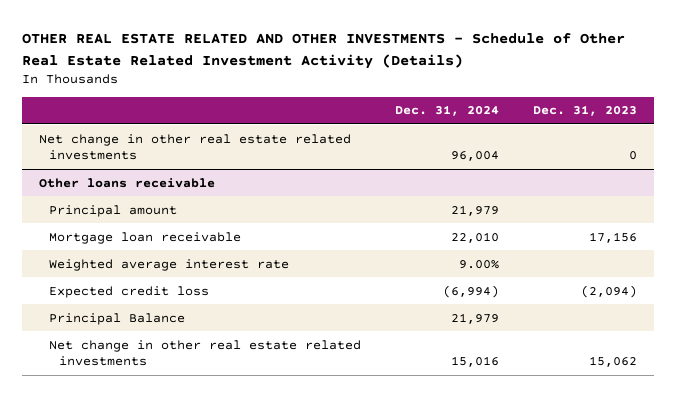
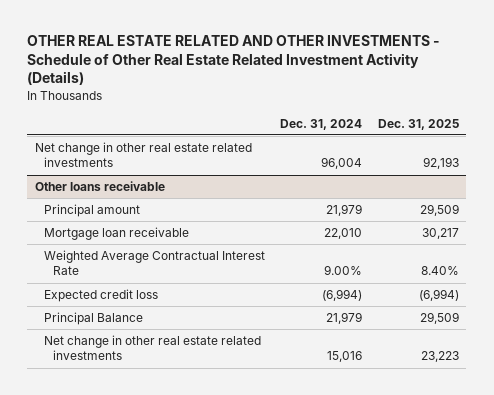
- | Dec. 31, 2024 | Dec. 31, 2023
+ | Dec. 31, 2024 | Dec. 31, 2025
@ Other loans receivable
- Weighted average interest rate | 9.00% |
+ Weighted Average Contractual Interest Rate | 9.00% | 8.40%

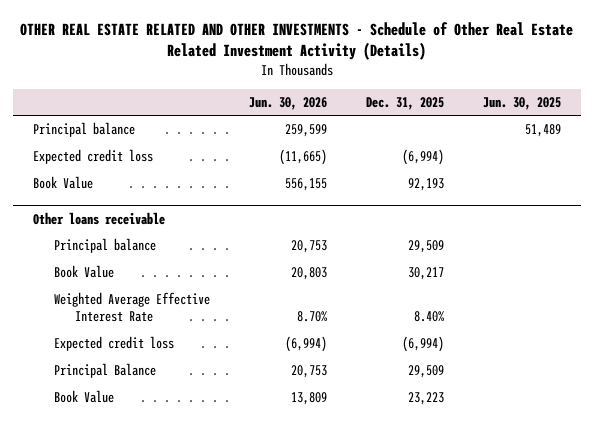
- | Dec. 31, 2024 | Dec. 31, 2025
+ | Jun. 30, 2026 | Dec. 31, 2025 | Jun. 30, 2025
- Net change in other real estate related investments | 96,004 | 92,193
+ Principal balance | 259,599 | | 51,489
+ Expected credit loss | (11,665) | (6,994) |
+ Book Value | 556,155 | 92,193 |
@ Other loans receivable
- Principal amount | 21,979 | 29,509
- Mortgage loan receivable | 22,010 | 30,217
- Weighted Average Contractual Interest Rate | 9.00% | 8.40%
+ Principal balance | 20,753 | 29,509 |
+ Book Value | 20,803 | 30,217 |
+ Weighted Average Effective Interest Rate | 8.70% | 8.40% |
- Net change in other real estate related investments | 15,016 | 23,223
+ Book Value | 13,809 | 23,223 |

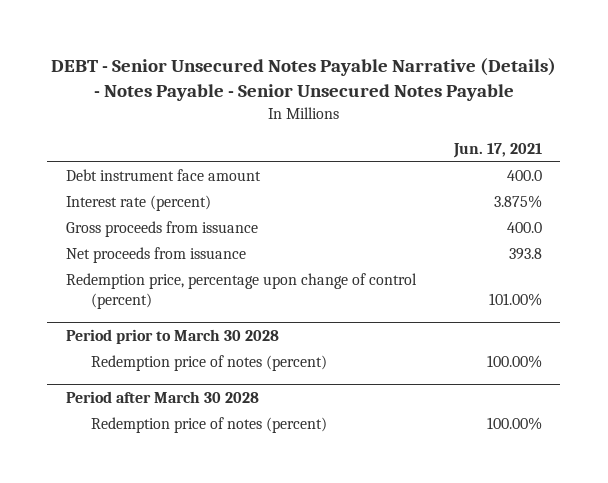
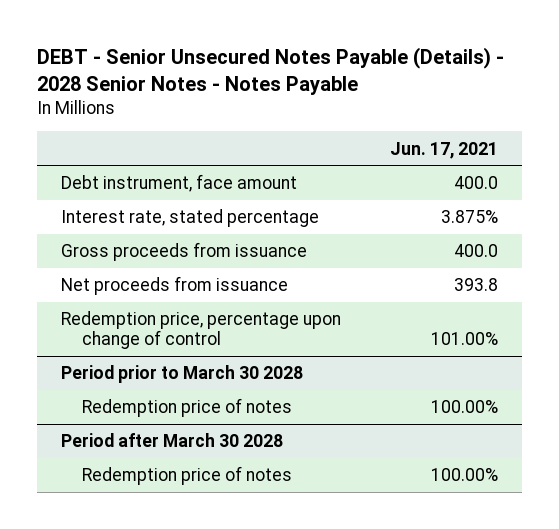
- DEBT - Senior Unsecured Notes Payable Narrative (Details) - Notes Payable - Senior Unsecured Notes Payable
+ DEBT - Senior Unsecured Notes Payable (Details) - 2028 Senior Notes - Notes Payable
- Debt instrument face amount | 400.0
- Interest rate (percent) | 3.875%
+ Debt instrument, face amount | 400.0
+ Interest rate, stated percentage | 3.875%
- Redemption price, percentage upon change of control (percent) | 101.00%
+ Redemption price, percentage upon change of control | 101.00%
@ Period prior to March 30 2028
- Redemption price of notes (percent) | 100.00%
+ Redemption price of notes | 100.00%
@ Period after March 30 2028
- Redemption price of notes (percent) | 100.00%
+ Redemption price of notes | 100.00%

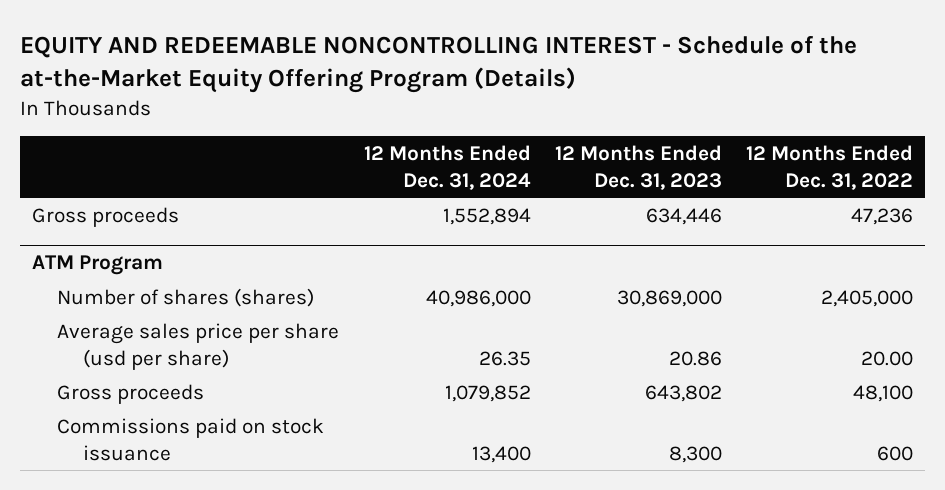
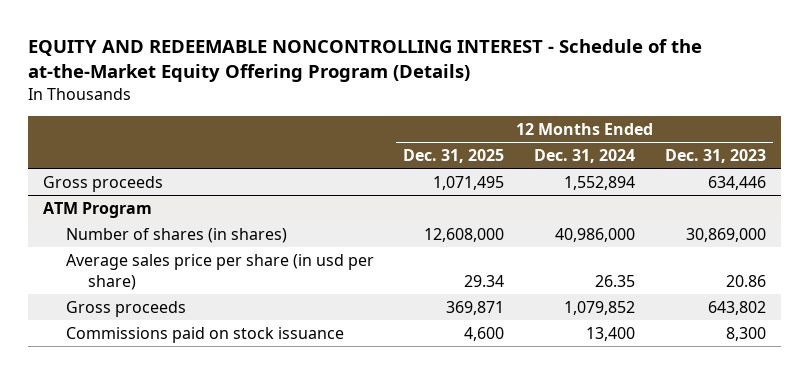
- | 12 Months Ended Dec. 31, 2024 | 12 Months Ended Dec. 31, 2023 | 12 Months Ended Dec. 31, 2022
+ | 12 Months Ended Dec. 31, 2025 | 12 Months Ended Dec. 31, 2024 | 12 Months Ended Dec. 31, 2023
@ ATM Program
- Number of shares (shares) | 40,986,000 | 30,869,000 | 2,405,000
- Average sales price per share (usd per share) | 26.35 | 20.86 | 20.00
+ Number of shares (in shares) | 12,608,000 | 40,986,000 | 30,869,000
+ Average sales price per share (in usd per share) | 29.34 | 26.35 | 20.86

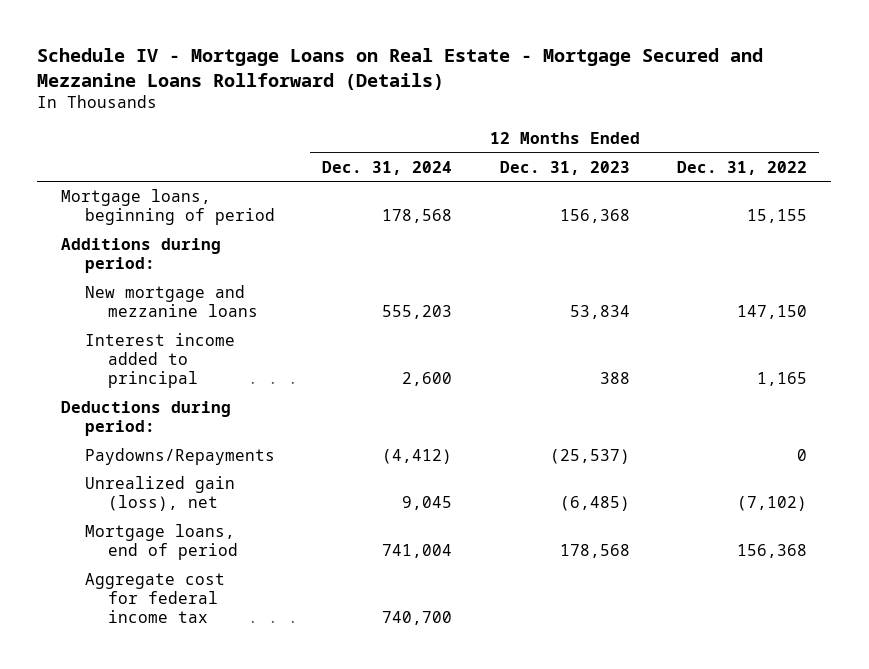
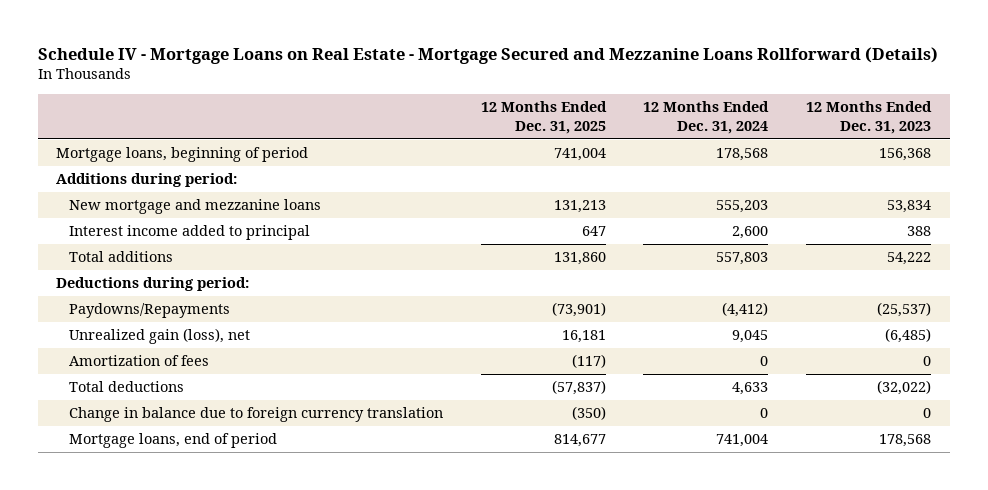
- | 12 Months Ended Dec. 31, 2024 | 12 Months Ended Dec. 31, 2023 | 12 Months Ended Dec. 31, 2022
+ | 12 Months Ended Dec. 31, 2025 | 12 Months Ended Dec. 31, 2024 | 12 Months Ended Dec. 31, 2023
+ Total additions | 131,860 | 557,803 | 54,222
+ Amortization of fees | (117) | 0 | 0
+ Total deductions | (57,837) | 4,633 | (32,022)
+ Change in balance due to foreign currency translation | (350) | 0 | 0
- Aggregate cost for federal income tax | 740,700 | |

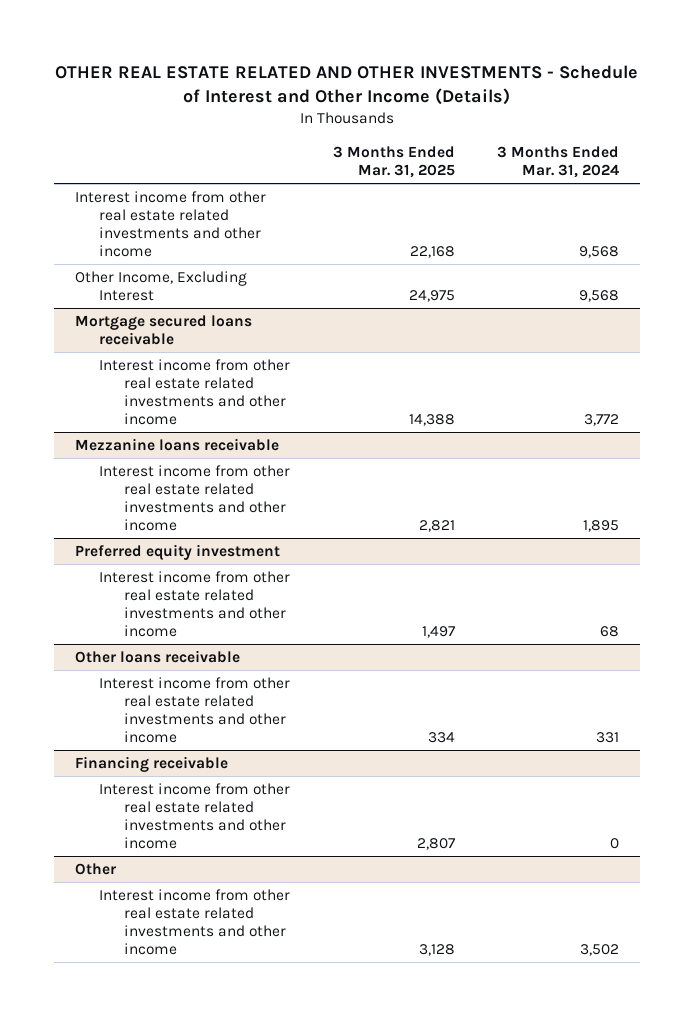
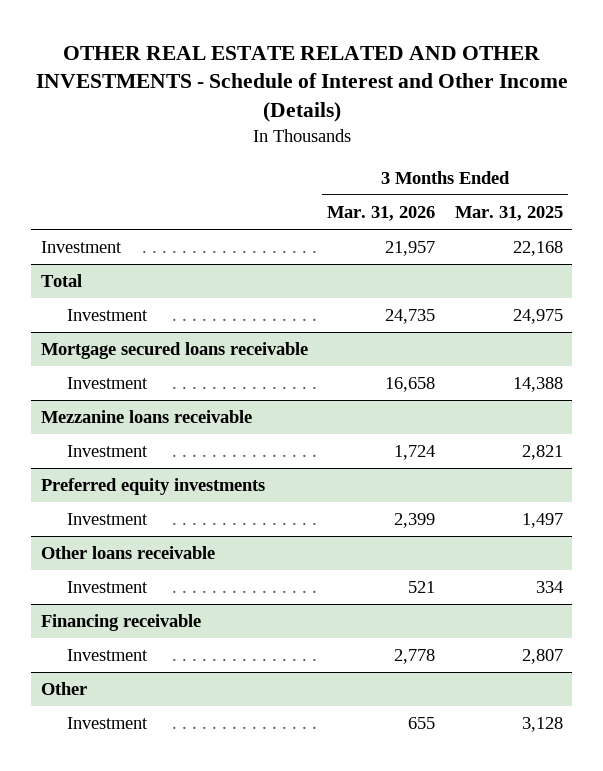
- | 3 Months Ended Mar. 31, 2025 | 3 Months Ended Mar. 31, 2024
+ | 3 Months Ended Mar. 31, 2026 | 3 Months Ended Mar. 31, 2025
- Interest income from other real estate related investments and other income | 22,168 | 9,568
- Other Income, Excluding Interest | 24,975 | 9,568
+ Investment | 21,957 | 22,168
+ Total
+ Investment | 24,735 | 24,975
@ Mortgage secured loans receivable
- Interest income from other real estate related investments and other income | 14,388 | 3,772
+ Investment | 16,658 | 14,388
@ Mezzanine loans receivable
- Interest income from other real estate related investments and other income | 2,821 | 1,895
- Preferred equity investment
- Interest income from other real estate related investments and other income | 1,497 | 68
@ Mezzanine loans receivable
+ Investment | 1,724 | 2,821
+ Preferred equity investments
+ Investment | 2,399 | 1,497
@ Other loans receivable
- Interest income from other real estate related investments and other income | 334 | 331
+ Investment | 521 | 334
@ Financing receivable
- Interest income from other real estate related investments and other income | 2,807 | 0
+ Investment | 2,778 | 2,807
@ Other
- Interest income from other real estate related investments and other income | 3,128 | 3,502
+ Investment | 655 | 3,128

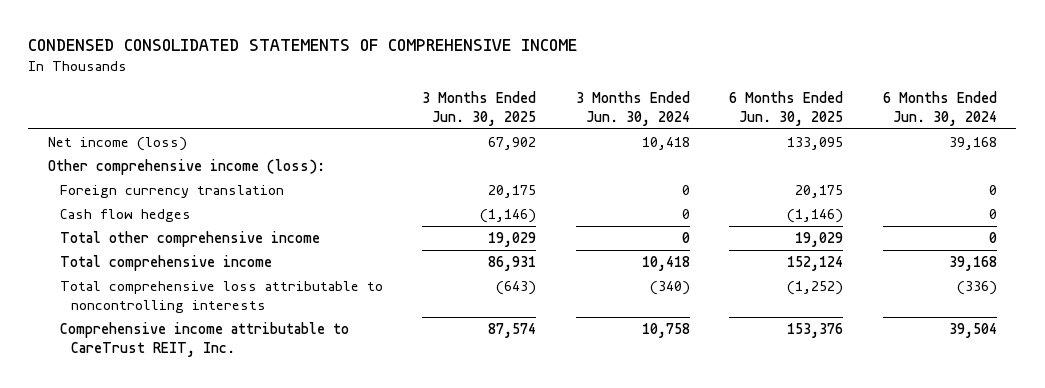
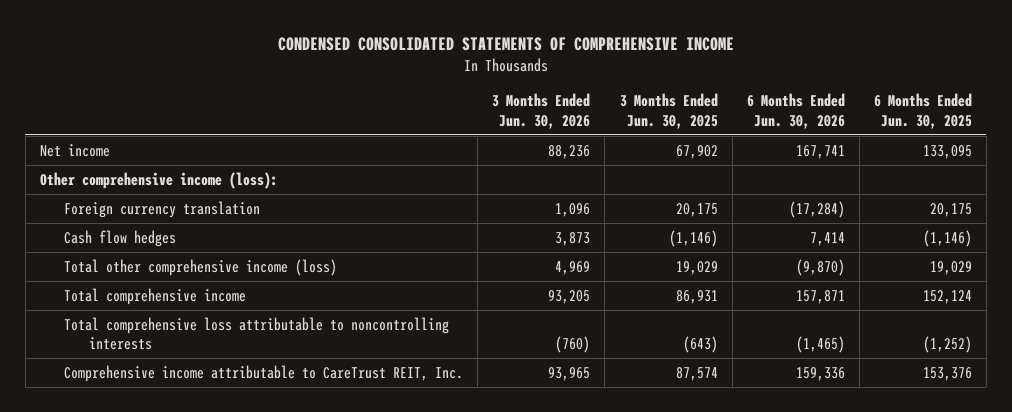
- | 3 Months Ended Jun. 30, 2025 | 3 Months Ended Jun. 30, 2024 | 6 Months Ended Jun. 30, 2025 | 6 Months Ended Jun. 30, 2024
+ | 3 Months Ended Jun. 30, 2026 | 3 Months Ended Jun. 30, 2025 | 6 Months Ended Jun. 30, 2026 | 6 Months Ended Jun. 30, 2025
- Net income (loss) | 67,902 | 10,418 | 133,095 | 39,168
+ Net income | 88,236 | 67,902 | 167,741 | 133,095
- Total other comprehensive income | 19,029 | 0 | 19,029 | 0
+ Total other comprehensive income (loss) | 4,969 | 19,029 | (9,870) | 19,029

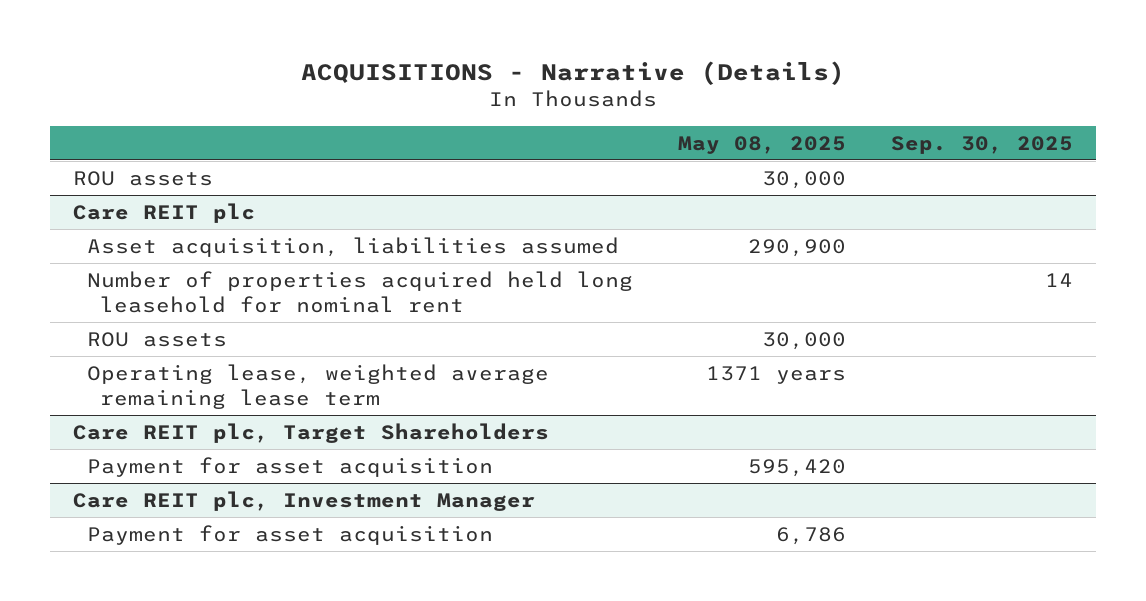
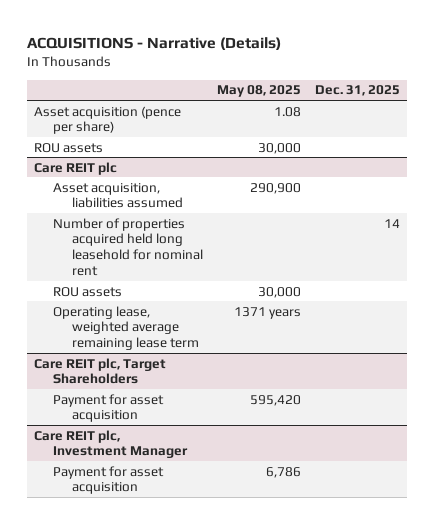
- | May 08, 2025 | Sep. 30, 2025
+ | May 08, 2025 | Dec. 31, 2025
+ Asset acquisition (pence per share) | 1.08 |

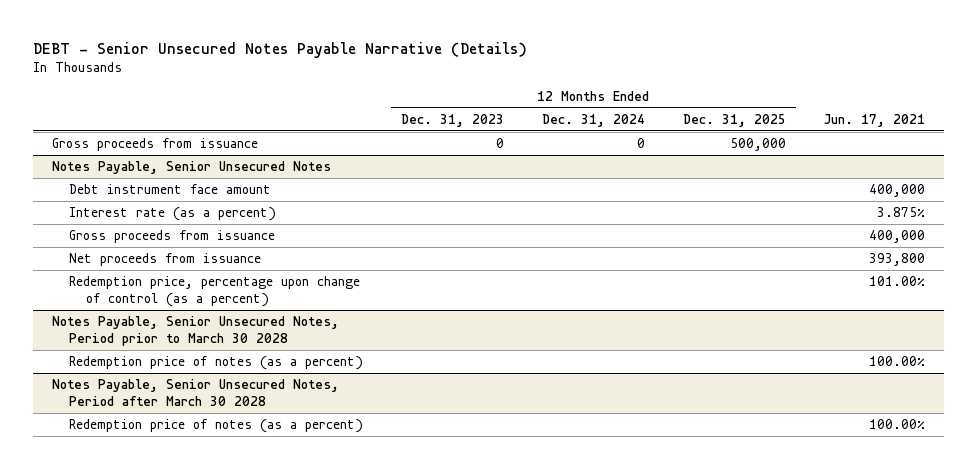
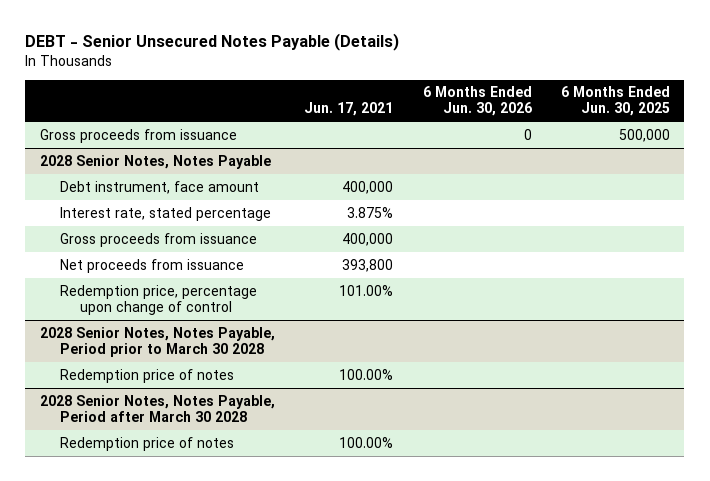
- DEBT - Senior Unsecured Notes Payable Narrative (Details)
+ DEBT - Senior Unsecured Notes Payable (Details)
- | 12 Months Ended Dec. 31, 2023 | 12 Months Ended Dec. 31, 2024 | 12 Months Ended Dec. 31, 2025 | Jun. 17, 2021
+ | Jun. 17, 2021 | 6 Months Ended Jun. 30, 2026 | 6 Months Ended Jun. 30, 2025
- Notes Payable, Senior Unsecured Notes
- Debt instrument face amount | | | | 400,000
- Interest rate (as a percent) | | | | 3.875%
+ 2028 Senior Notes, Notes Payable
+ Debt instrument, face amount | 400,000 | |
+ Interest rate, stated percentage | 3.875% | |
- Redemption price, percentage upon change of control (as a percent) | | | | 101.00%
- Notes Payable, Senior Unsecured Notes, Period prior to March 30 2028
- Redemption price of notes (as a percent) | | | | 100.00%
- Notes Payable, Senior Unsecured Notes, Period after March 30 2028
- Redemption price of notes (as a percent) | | | | 100.00%
+ Redemption price, percentage upon change of control | 101.00% | |
+ 2028 Senior Notes, Notes Payable, Period prior to March 30 2028
+ Redemption price of notes | 100.00% | |
+ 2028 Senior Notes, Notes Payable, Period after March 30 2028
+ Redemption price of notes | 100.00% | |

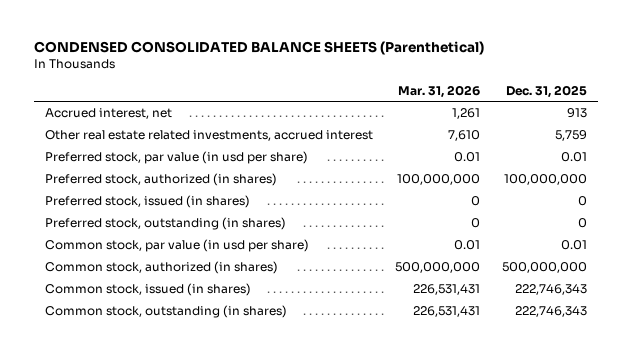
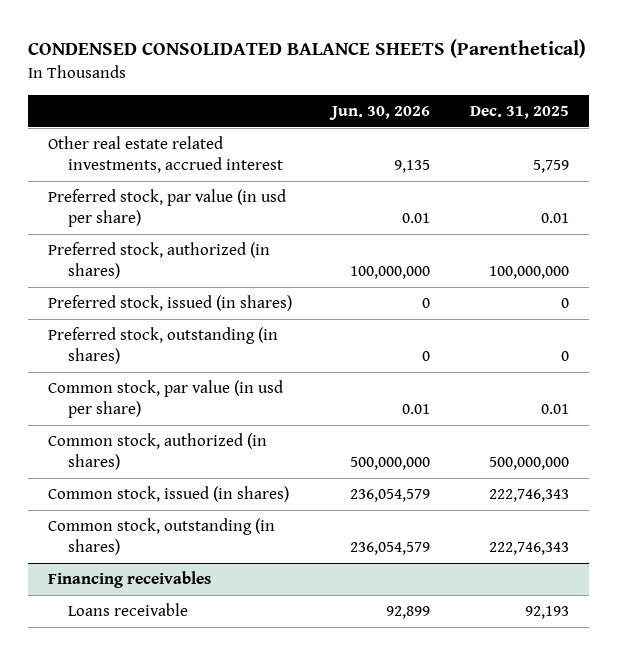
- | Mar. 31, 2026 | Dec. 31, 2025
+ | Jun. 30, 2026 | Dec. 31, 2025
- Accrued interest, net | 1,261 | 913
+ Financing receivables
+ Loans receivable | 92,899 | 92,193

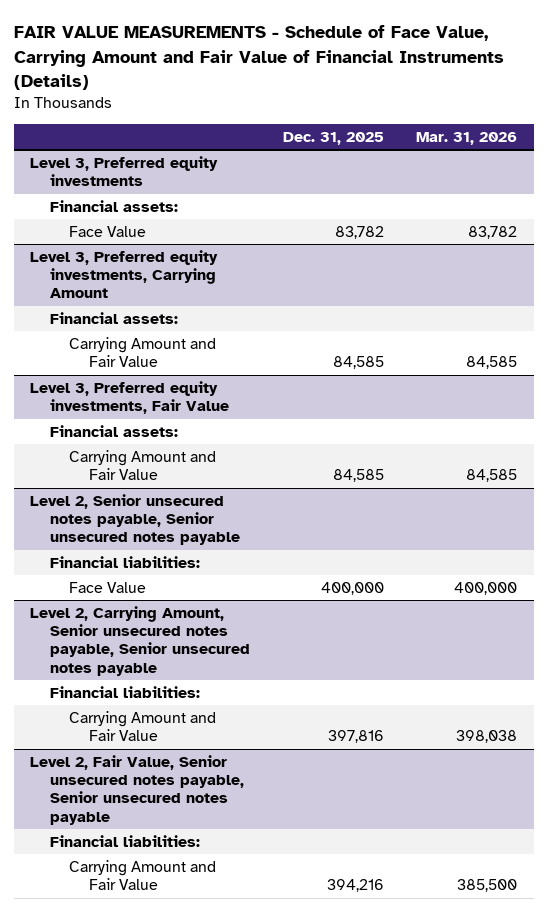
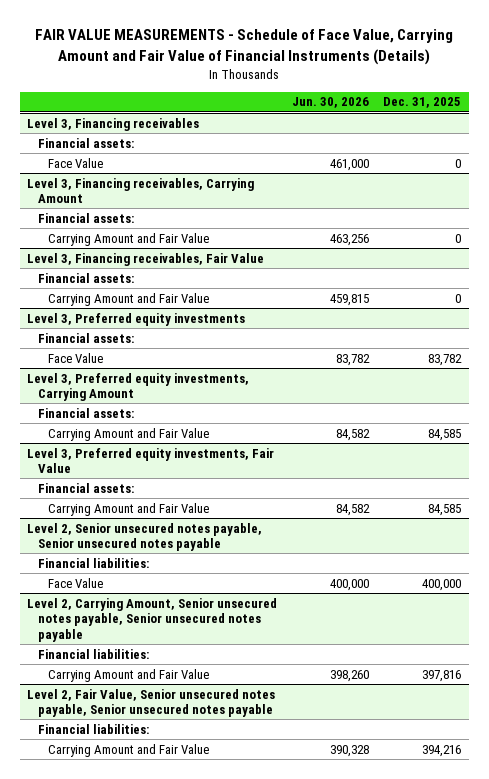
- | Dec. 31, 2025 | Mar. 31, 2026
+ | Jun. 30, 2026 | Dec. 31, 2025
+ Level 3, Financing receivables
+ Financial assets:
+ Face Value | 461,000 | 0
+ Level 3, Financing receivables, Carrying Amount
+ Financial assets:
+ Carrying Amount and Fair Value | 463,256 | 0
+ Level 3, Financing receivables, Fair Value
+ Financial assets:
+ Carrying Amount and Fair Value | 459,815 | 0

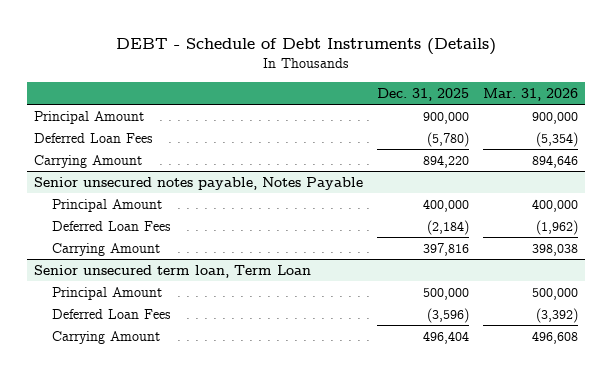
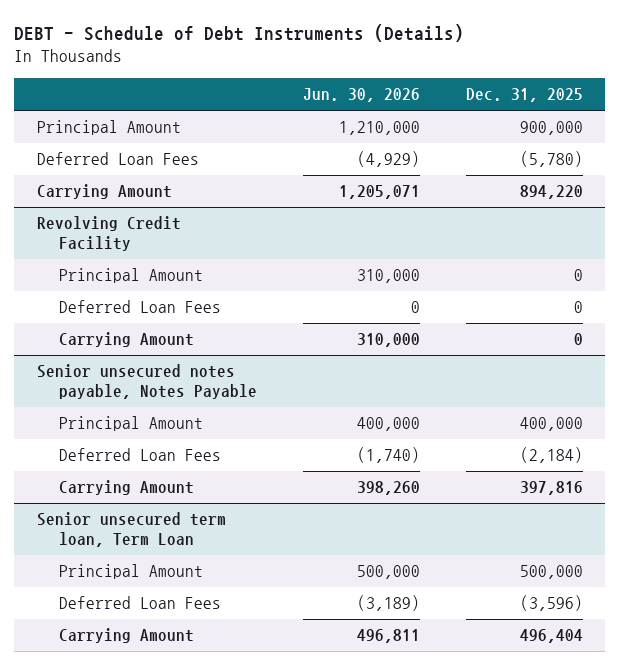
- | Dec. 31, 2025 | Mar. 31, 2026
+ | Jun. 30, 2026 | Dec. 31, 2025
+ Revolving Credit Facility
+ Principal Amount | 310,000 | 0
+ Deferred Loan Fees | 0 | 0
+ Carrying Amount | 310,000 | 0

